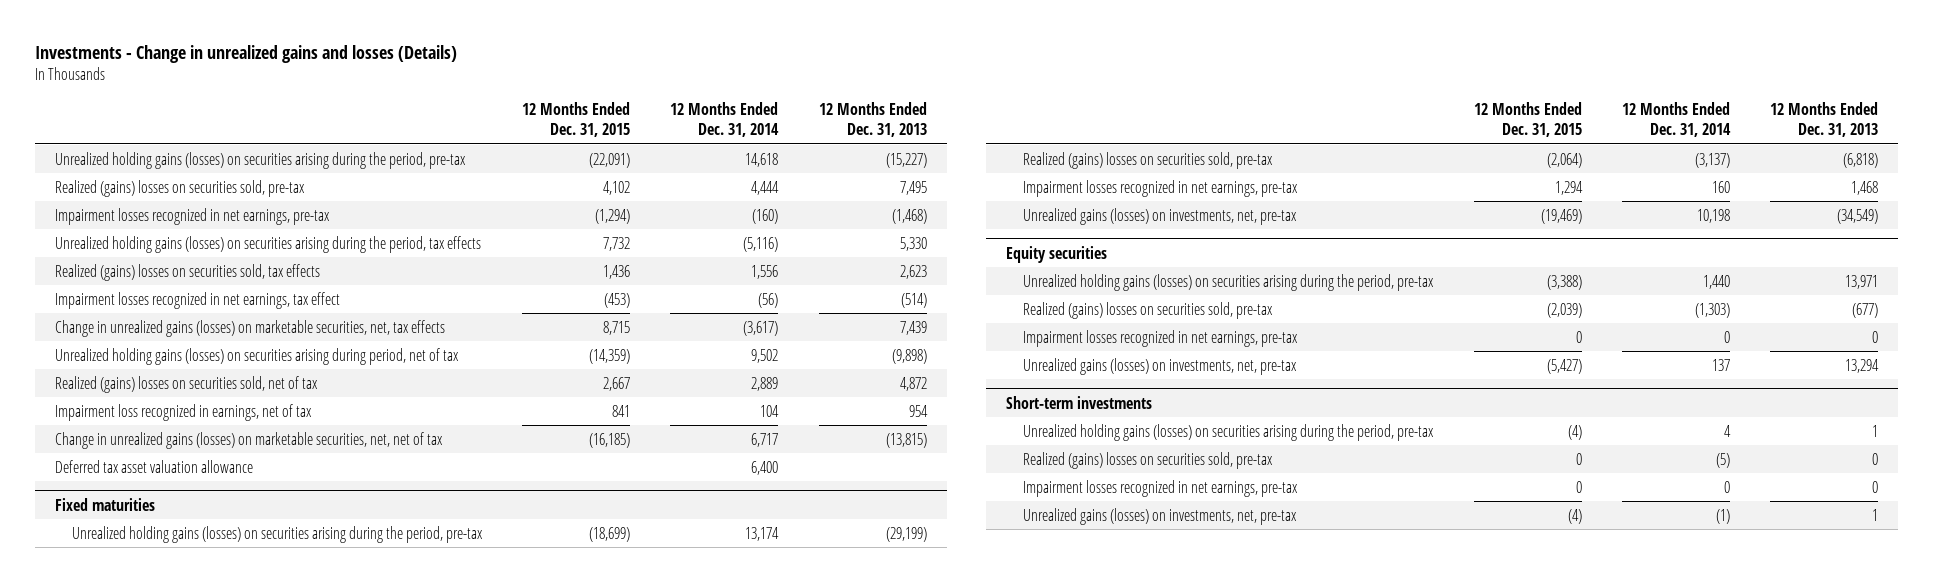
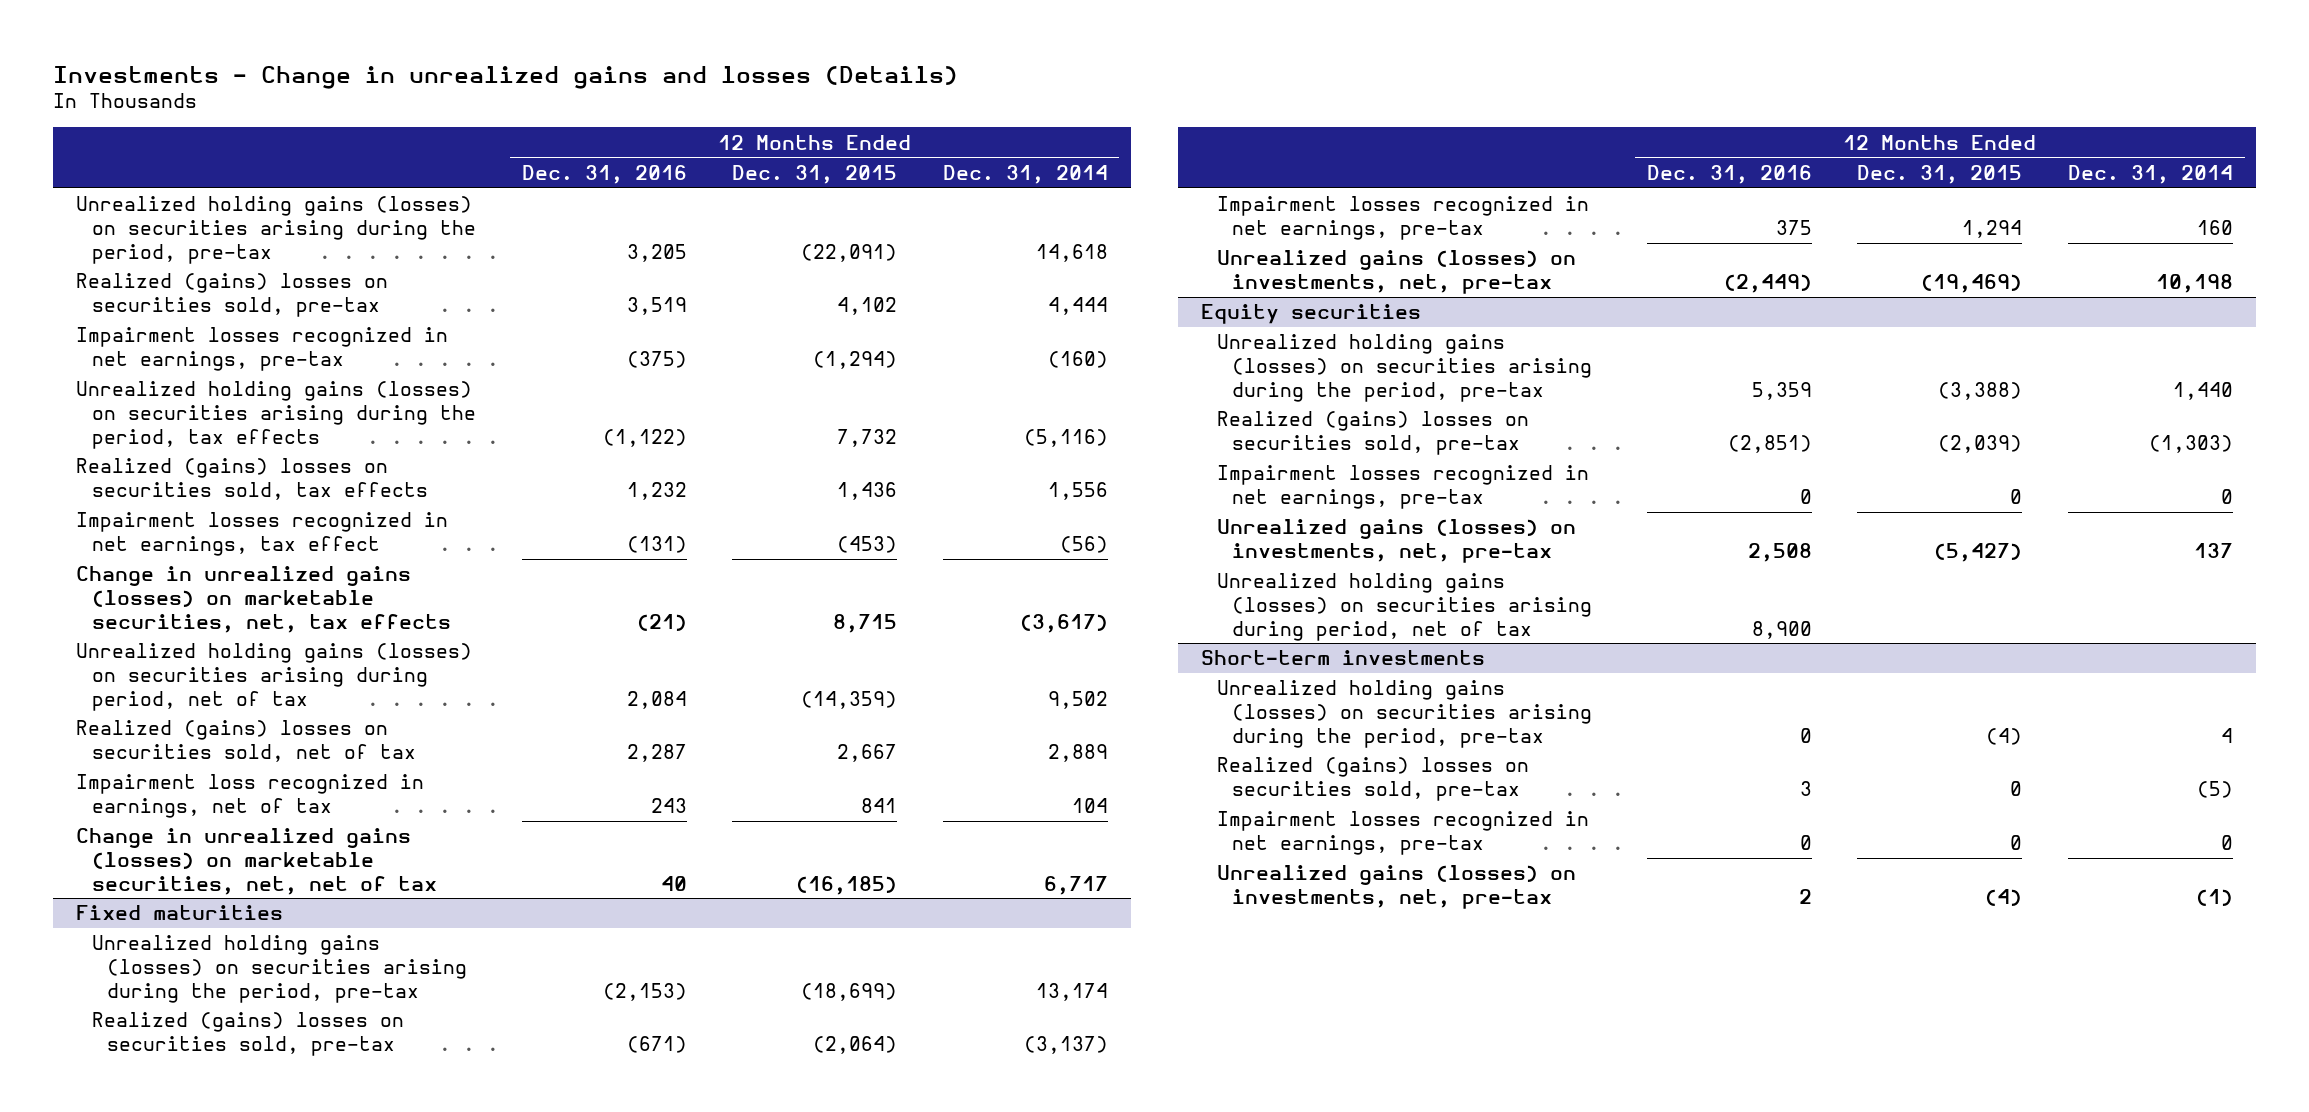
- | 12 Months Ended Dec. 31, 2015 | 12 Months Ended Dec. 31, 2014 | 12 Months Ended Dec. 31, 2013
+ | 12 Months Ended Dec. 31, 2016 | 12 Months Ended Dec. 31, 2015 | 12 Months Ended Dec. 31, 2014
- Deferred tax asset valuation allowance | | 6,400 |
@ Equity securities
+ Unrealized holding gains (losses) on securities arising during period, net of tax | 8,900 | |

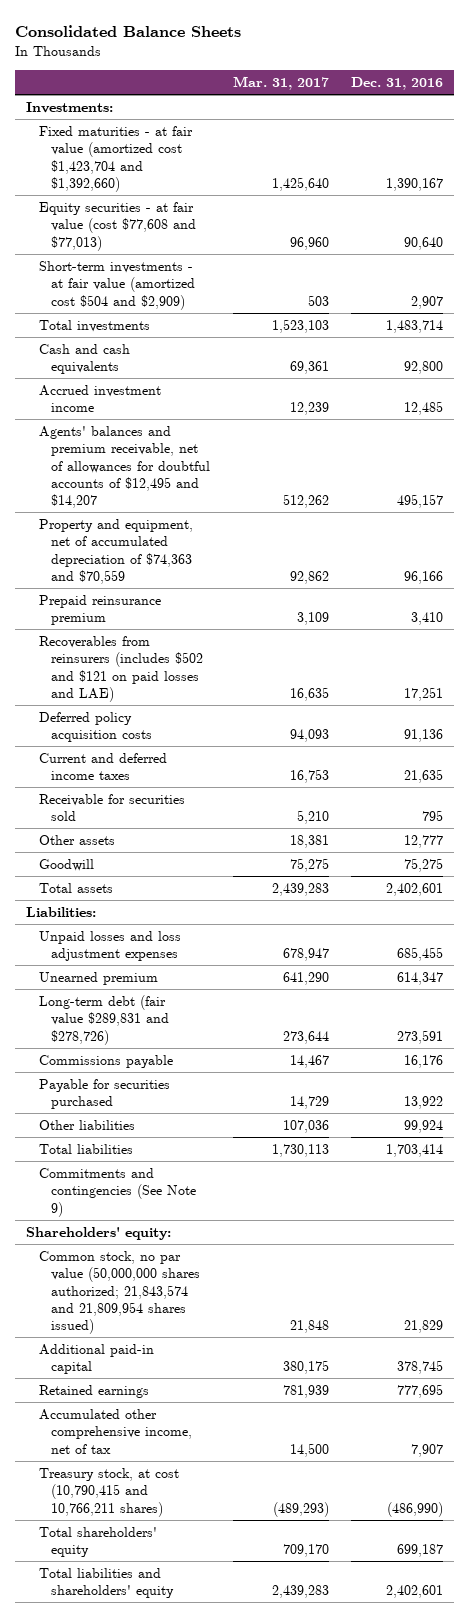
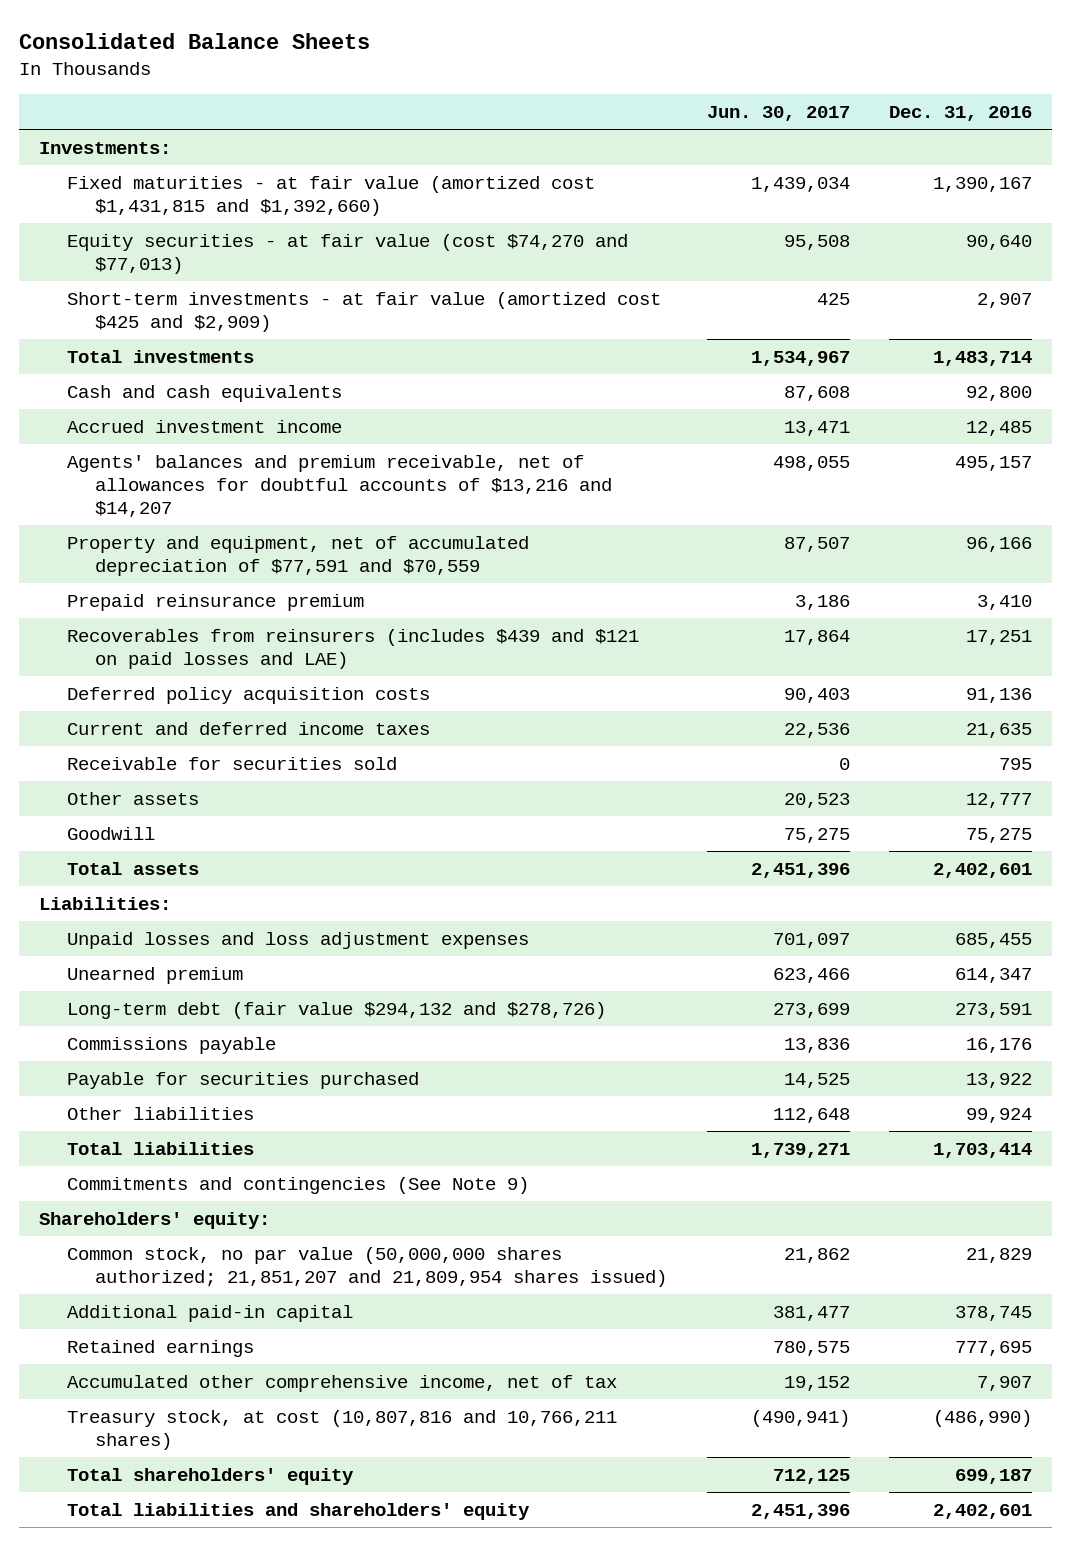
- | Mar. 31, 2017 | Dec. 31, 2016
+ | Jun. 30, 2017 | Dec. 31, 2016
- Fixed maturities - at fair value (amortized cost $1,423,704 and $1,392,660) | 1,425,640 | 1,390,167
- Equity securities - at fair value (cost $77,608 and $77,013) | 96,960 | 90,640
- Short-term investments - at fair value (amortized cost $504 and $2,909) | 503 | 2,907
+ Fixed maturities - at fair value (amortized cost $1,431,815 and $1,392,660) | 1,439,034 | 1,390,167
+ Equity securities - at fair value (cost $74,270 and $77,013) | 95,508 | 90,640
+ Short-term investments - at fair value (amortized cost $425 and $2,909) | 425 | 2,907
- Agents' balances and premium receivable, net of allowances for doubtful accounts of $12,495 and $14,207 | 512,262 | 495,157
- Property and equipment, net of accumulated depreciation of $74,363 and $70,559 | 92,862 | 96,166
+ Agents' balances and premium receivable, net of allowances for doubtful accounts of $13,216 and $14,207 | 498,055 | 495,157
+ Property and equipment, net of accumulated depreciation of $77,591 and $70,559 | 87,507 | 96,166
- Recoverables from reinsurers (includes $502 and $121 on paid losses and LAE) | 16,635 | 17,251
+ Recoverables from reinsurers (includes $439 and $121 on paid losses and LAE) | 17,864 | 17,251
- Long-term debt (fair value $289,831 and $278,726) | 273,644 | 273,591
+ Long-term debt (fair value $294,132 and $278,726) | 273,699 | 273,591
- Common stock, no par value (50,000,000 shares authorized; 21,843,574 and 21,809,954 shares issued) | 21,848 | 21,829
+ Common stock, no par value (50,000,000 shares authorized; 21,851,207 and 21,809,954 shares issued) | 21,862 | 21,829
- Treasury stock, at cost (10,790,415 and 10,766,211 shares) | (489,293) | (486,990)
+ Treasury stock, at cost (10,807,816 and 10,766,211 shares) | (490,941) | (486,990)

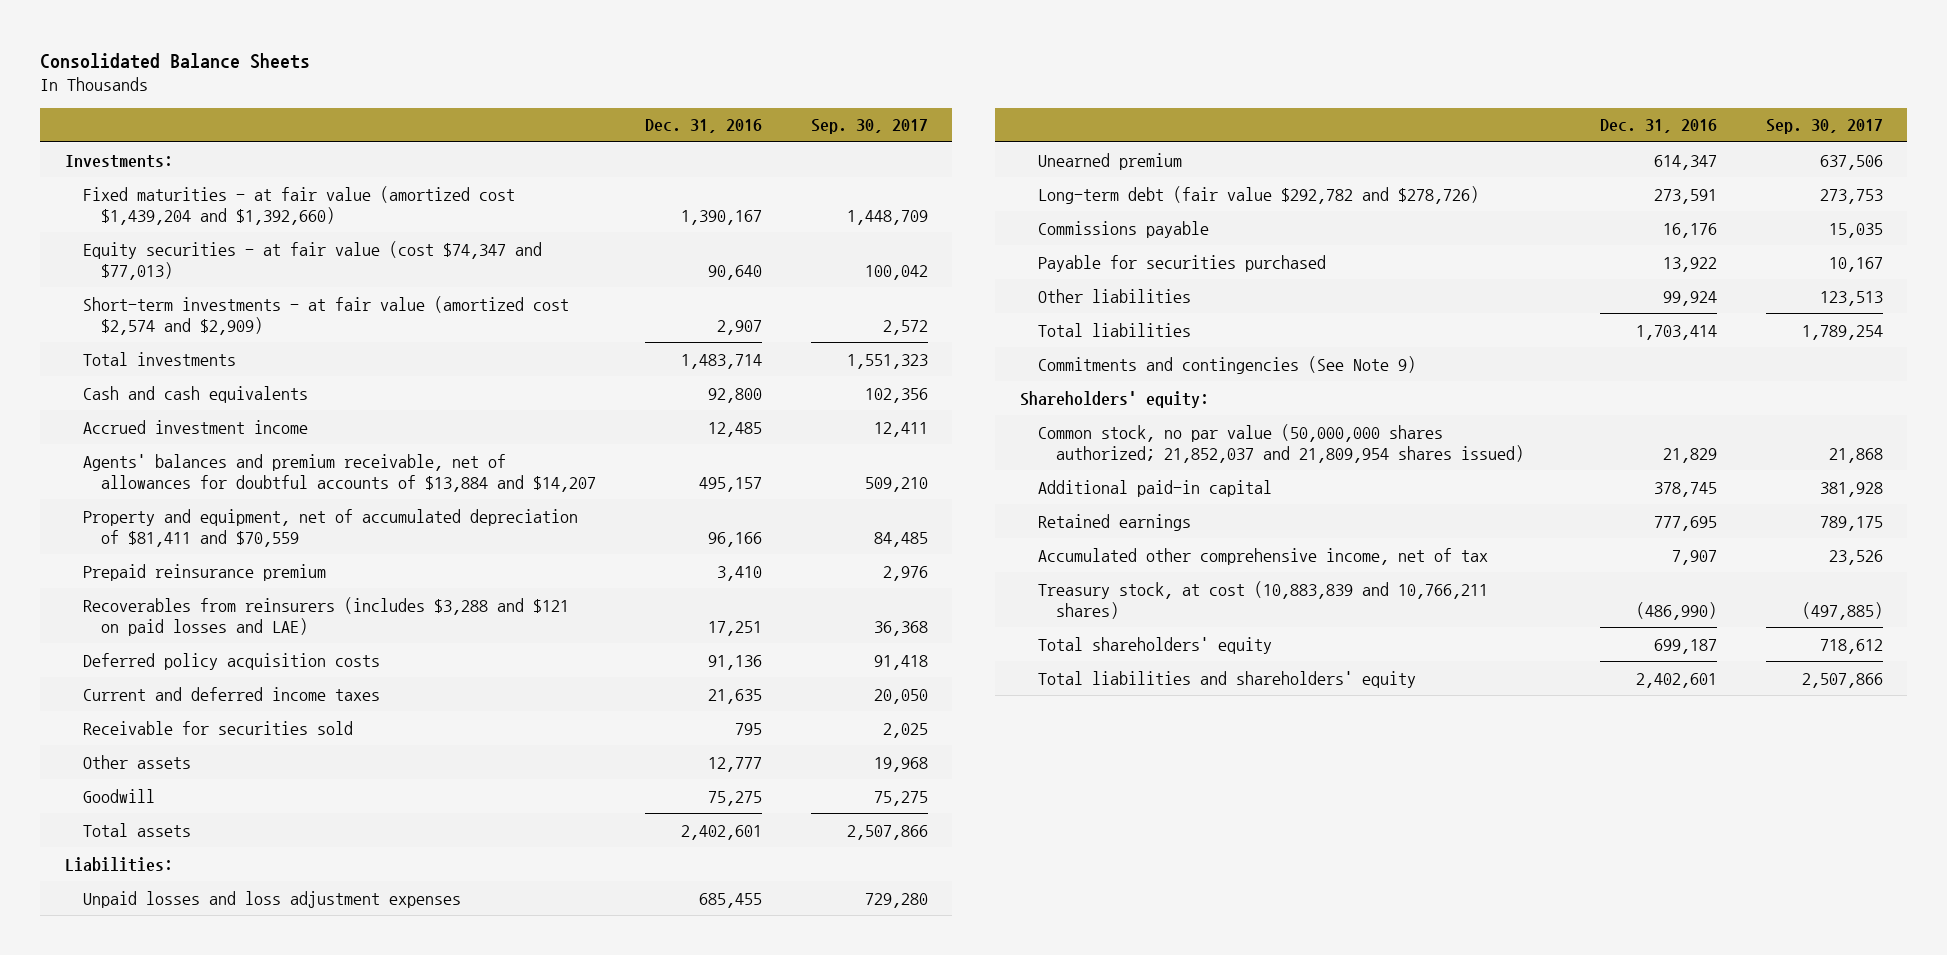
- | Jun. 30, 2017 | Dec. 31, 2016
+ | Dec. 31, 2016 | Sep. 30, 2017
- Fixed maturities - at fair value (amortized cost $1,431,815 and $1,392,660) | 1,439,034 | 1,390,167
- Equity securities - at fair value (cost $74,270 and $77,013) | 95,508 | 90,640
- Short-term investments - at fair value (amortized cost $425 and $2,909) | 425 | 2,907
+ Fixed maturities - at fair value (amortized cost $1,439,204 and $1,392,660) | 1,390,167 | 1,448,709
+ Equity securities - at fair value (cost $74,347 and $77,013) | 90,640 | 100,042
+ Short-term investments - at fair value (amortized cost $2,574 and $2,909) | 2,907 | 2,572
- Agents' balances and premium receivable, net of allowances for doubtful accounts of $13,216 and $14,207 | 498,055 | 495,157
- Property and equipment, net of accumulated depreciation of $77,591 and $70,559 | 87,507 | 96,166
+ Agents' balances and premium receivable, net of allowances for doubtful accounts of $13,884 and $14,207 | 495,157 | 509,210
+ Property and equipment, net of accumulated depreciation of $81,411 and $70,559 | 96,166 | 84,485
- Recoverables from reinsurers (includes $439 and $121 on paid losses and LAE) | 17,864 | 17,251
+ Recoverables from reinsurers (includes $3,288 and $121 on paid losses and LAE) | 17,251 | 36,368
- Long-term debt (fair value $294,132 and $278,726) | 273,699 | 273,591
+ Long-term debt (fair value $292,782 and $278,726) | 273,591 | 273,753
- Common stock, no par value (50,000,000 shares authorized; 21,851,207 and 21,809,954 shares issued) | 21,862 | 21,829
+ Common stock, no par value (50,000,000 shares authorized; 21,852,037 and 21,809,954 shares issued) | 21,829 | 21,868
- Treasury stock, at cost (10,807,816 and 10,766,211 shares) | (490,941) | (486,990)
+ Treasury stock, at cost (10,883,839 and 10,766,211 shares) | (486,990) | (497,885)

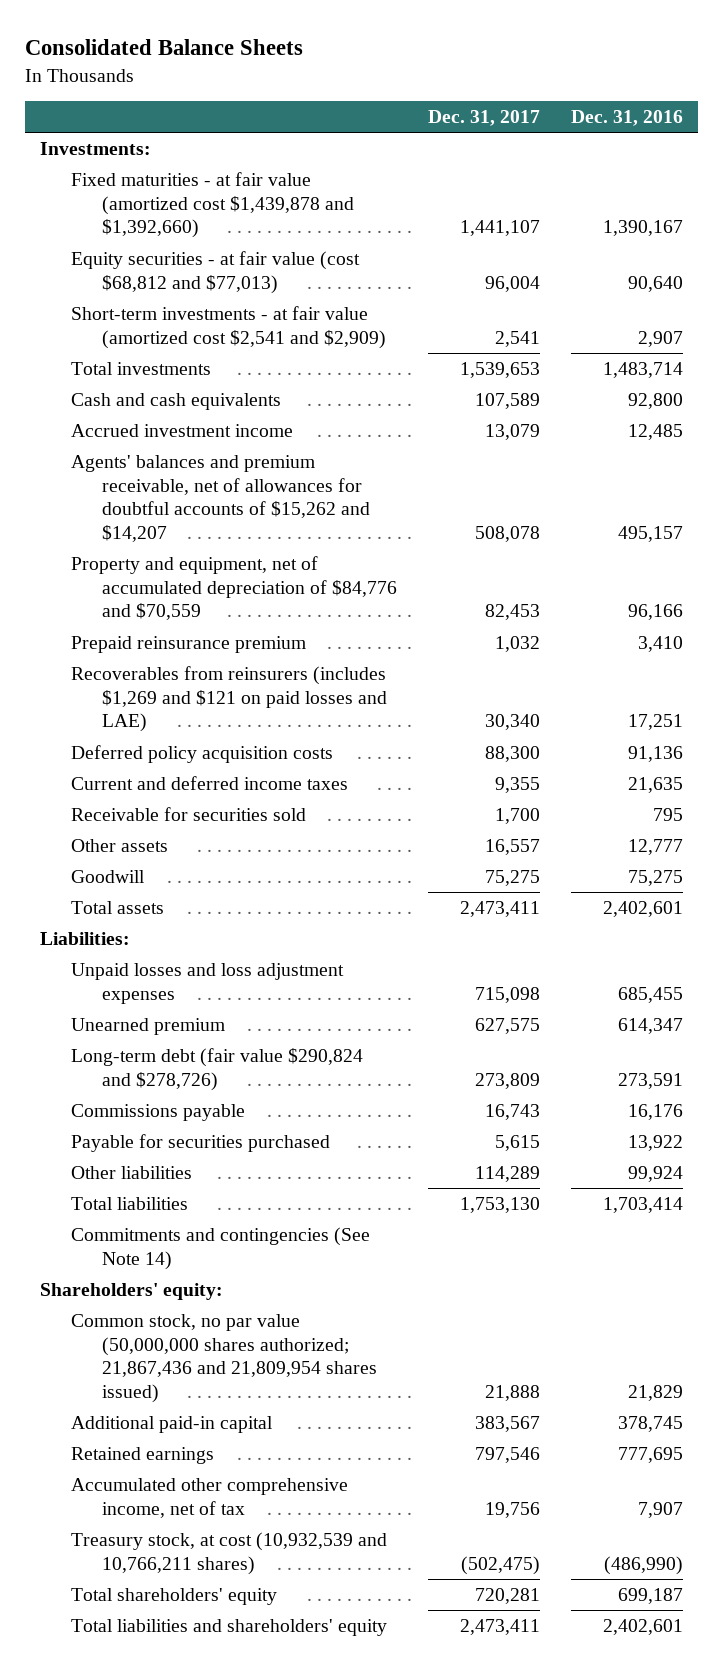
- | Dec. 31, 2016 | Sep. 30, 2017
+ | Dec. 31, 2017 | Dec. 31, 2016
- Fixed maturities - at fair value (amortized cost $1,439,204 and $1,392,660) | 1,390,167 | 1,448,709
- Equity securities - at fair value (cost $74,347 and $77,013) | 90,640 | 100,042
- Short-term investments - at fair value (amortized cost $2,574 and $2,909) | 2,907 | 2,572
+ Fixed maturities - at fair value (amortized cost $1,439,878 and $1,392,660) | 1,441,107 | 1,390,167
+ Equity securities - at fair value (cost $68,812 and $77,013) | 96,004 | 90,640
+ Short-term investments - at fair value (amortized cost $2,541 and $2,909) | 2,541 | 2,907
- Agents' balances and premium receivable, net of allowances for doubtful accounts of $13,884 and $14,207 | 495,157 | 509,210
- Property and equipment, net of accumulated depreciation of $81,411 and $70,559 | 96,166 | 84,485
+ Agents' balances and premium receivable, net of allowances for doubtful accounts of $15,262 and $14,207 | 508,078 | 495,157
+ Property and equipment, net of accumulated depreciation of $84,776 and $70,559 | 82,453 | 96,166
- Recoverables from reinsurers (includes $3,288 and $121 on paid losses and LAE) | 17,251 | 36,368
+ Recoverables from reinsurers (includes $1,269 and $121 on paid losses and LAE) | 30,340 | 17,251
- Long-term debt (fair value $292,782 and $278,726) | 273,591 | 273,753
+ Long-term debt (fair value $290,824 and $278,726) | 273,809 | 273,591
- Commitments and contingencies (See Note 9)
+ Commitments and contingencies (See Note 14)
- Common stock, no par value (50,000,000 shares authorized; 21,852,037 and 21,809,954 shares issued) | 21,829 | 21,868
+ Common stock, no par value (50,000,000 shares authorized; 21,867,436 and 21,809,954 shares issued) | 21,888 | 21,829
- Treasury stock, at cost (10,883,839 and 10,766,211 shares) | (486,990) | (497,885)
+ Treasury stock, at cost (10,932,539 and 10,766,211 shares) | (502,475) | (486,990)

